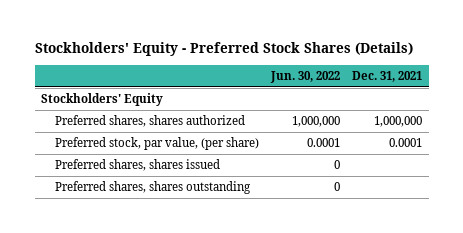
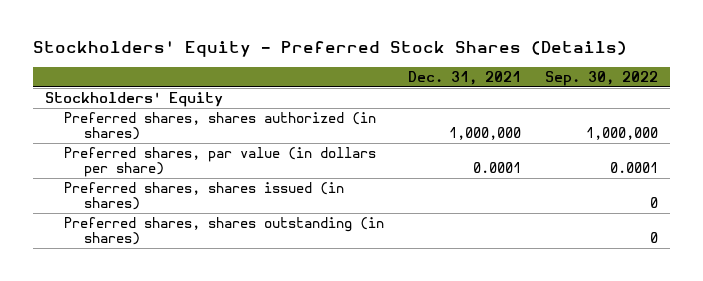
- | Jun. 30, 2022 | Dec. 31, 2021
+ | Dec. 31, 2021 | Sep. 30, 2022
- Preferred shares, shares authorized | 1,000,000 | 1,000,000
- Preferred stock, par value, (per share) | 0.0001 | 0.0001
- Preferred shares, shares issued | 0 |
- Preferred shares, shares outstanding | 0 |
+ Preferred shares, shares authorized (in shares) | 1,000,000 | 1,000,000
+ Preferred shares, par value (in dollars per share) | 0.0001 | 0.0001
+ Preferred shares, shares issued (in shares) | | 0
+ Preferred shares, shares outstanding (in shares) | | 0

